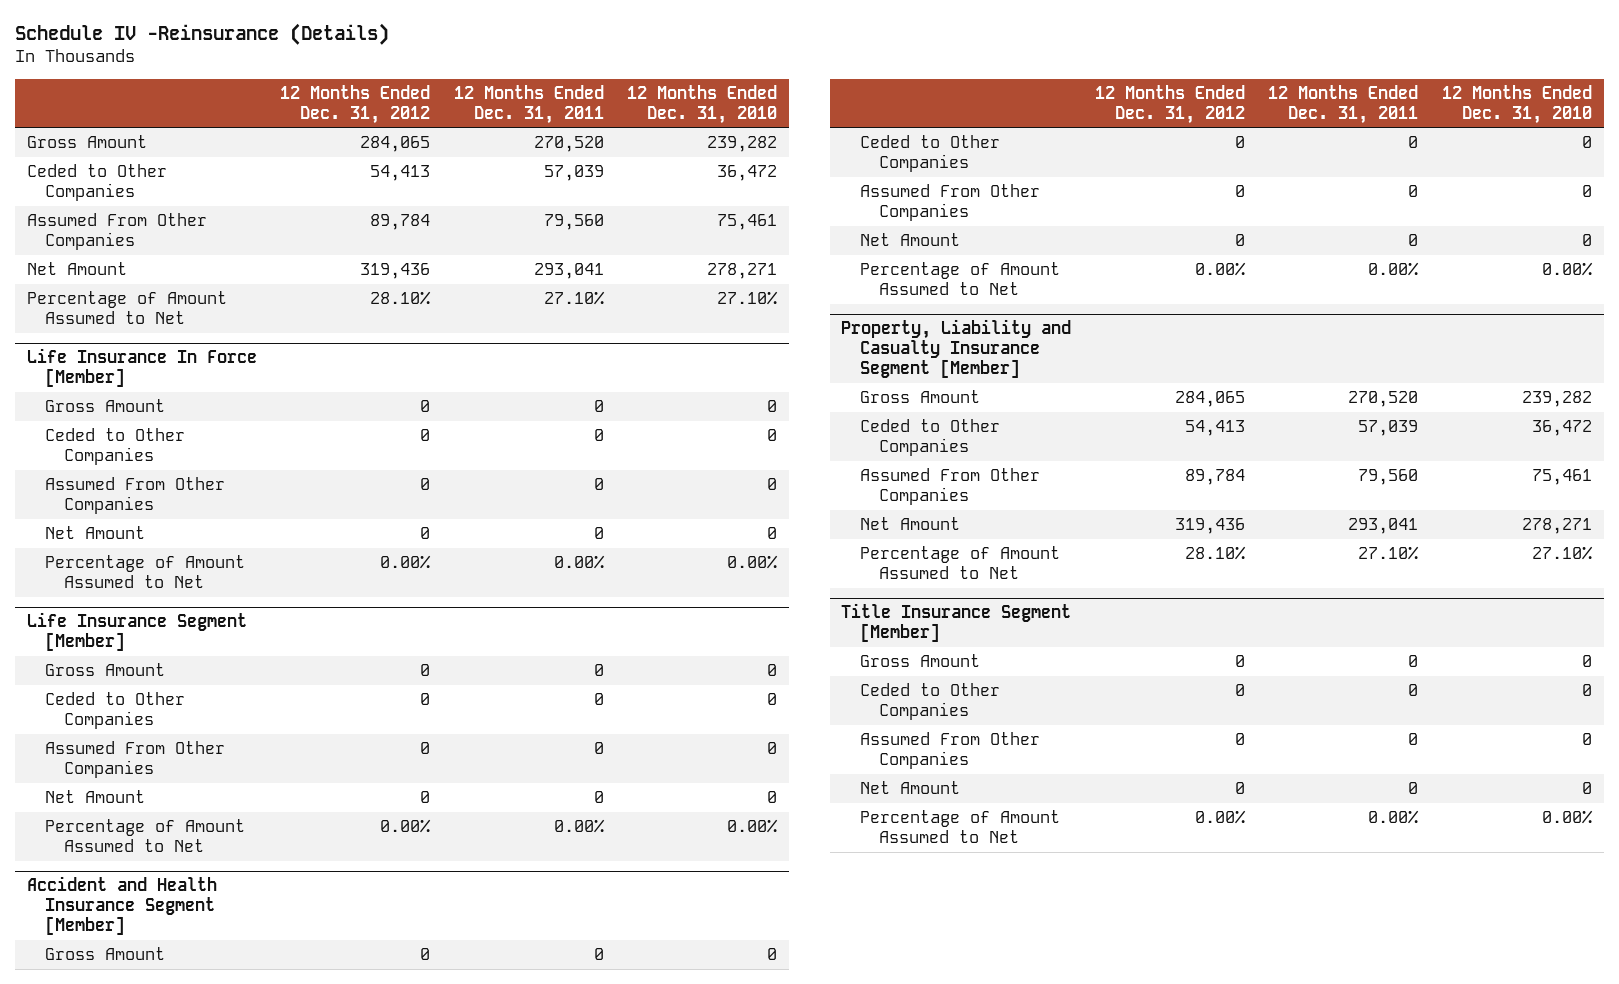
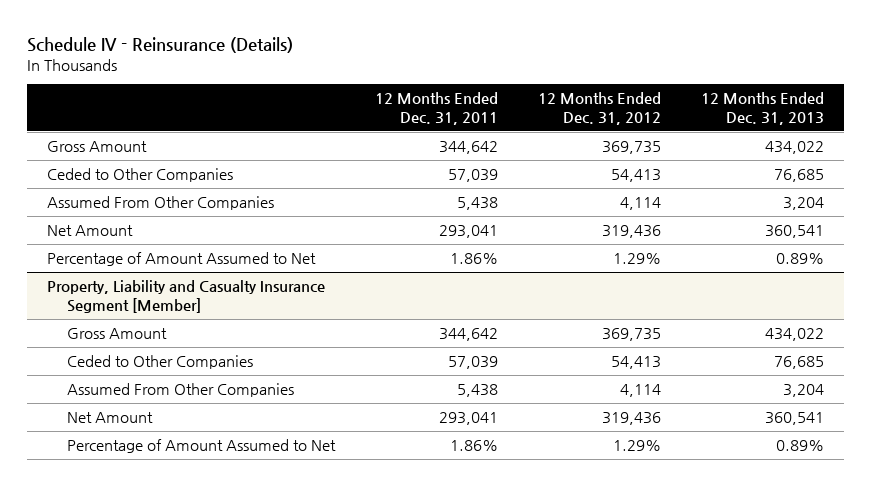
- Schedule IV -Reinsurance (Details)
+ Schedule IV - Reinsurance (Details)
- | 12 Months Ended Dec. 31, 2012 | 12 Months Ended Dec. 31, 2011 | 12 Months Ended Dec. 31, 2010
+ | 12 Months Ended Dec. 31, 2011 | 12 Months Ended Dec. 31, 2012 | 12 Months Ended Dec. 31, 2013
- Gross Amount | 284,065 | 270,520 | 239,282
+ Gross Amount | 344,642 | 369,735 | 434,022
- Assumed From Other Companies | 89,784 | 79,560 | 75,461
+ Assumed From Other Companies | 5,438 | 4,114 | 3,204
- Percentage of Amount Assumed to Net | 28.10% | 27.10% | 27.10%
- Life Insurance In Force [Member]
- Gross Amount | 0 | 0 | 0
- Ceded to Other Companies | 0 | 0 | 0
- Assumed From Other Companies | 0 | 0 | 0
- Net Amount | 0 | 0 | 0
- Percentage of Amount Assumed to Net | 0.00% | 0.00% | 0.00%
- Life Insurance Segment [Member]
- Gross Amount | 0 | 0 | 0
- Ceded to Other Companies | 0 | 0 | 0
- Assumed From Other Companies | 0 | 0 | 0
- Net Amount | 0 | 0 | 0
- Percentage of Amount Assumed to Net | 0.00% | 0.00% | 0.00%
- Accident and Health Insurance Segment [Member]
- Gross Amount | 0 | 0 | 0
- Ceded to Other Companies | 0 | 0 | 0
- Assumed From Other Companies | 0 | 0 | 0
- Net Amount | 0 | 0 | 0
- Percentage of Amount Assumed to Net | 0.00% | 0.00% | 0.00%
+ Percentage of Amount Assumed to Net | 1.86% | 1.29% | 0.89%
@ Property, Liability and Casualty Insurance Segment [Member]
- Gross Amount | 284,065 | 270,520 | 239,282
+ Gross Amount | 344,642 | 369,735 | 434,022
- Assumed From Other Companies | 89,784 | 79,560 | 75,461
+ Assumed From Other Companies | 5,438 | 4,114 | 3,204
- Percentage of Amount Assumed to Net | 28.10% | 27.10% | 27.10%
- Title Insurance Segment [Member]
- Gross Amount | 0 | 0 | 0
- Ceded to Other Companies | 0 | 0 | 0
- Assumed From Other Companies | 0 | 0 | 0
- Net Amount | 0 | 0 | 0
- Percentage of Amount Assumed to Net | 0.00% | 0.00% | 0.00%
@ Property, Liability and Casualty Insurance Segment [Member]
+ Percentage of Amount Assumed to Net | 1.86% | 1.29% | 0.89%

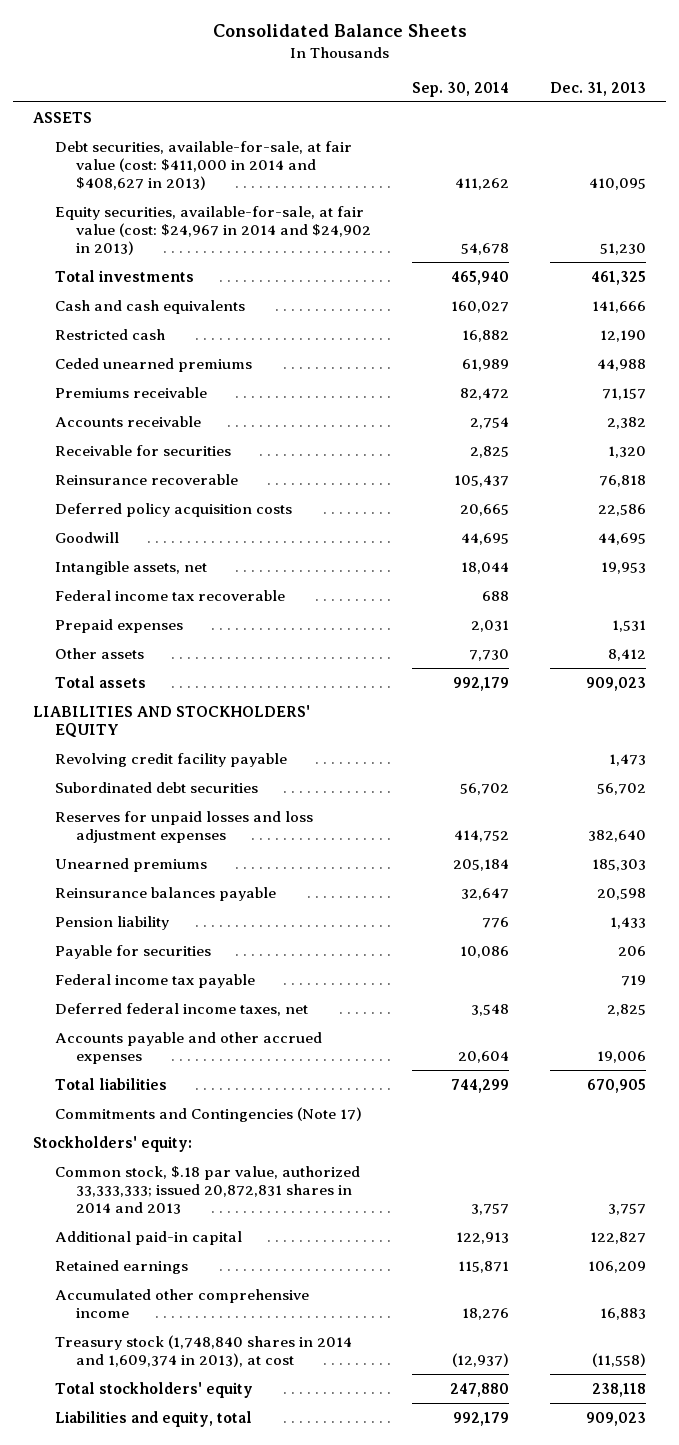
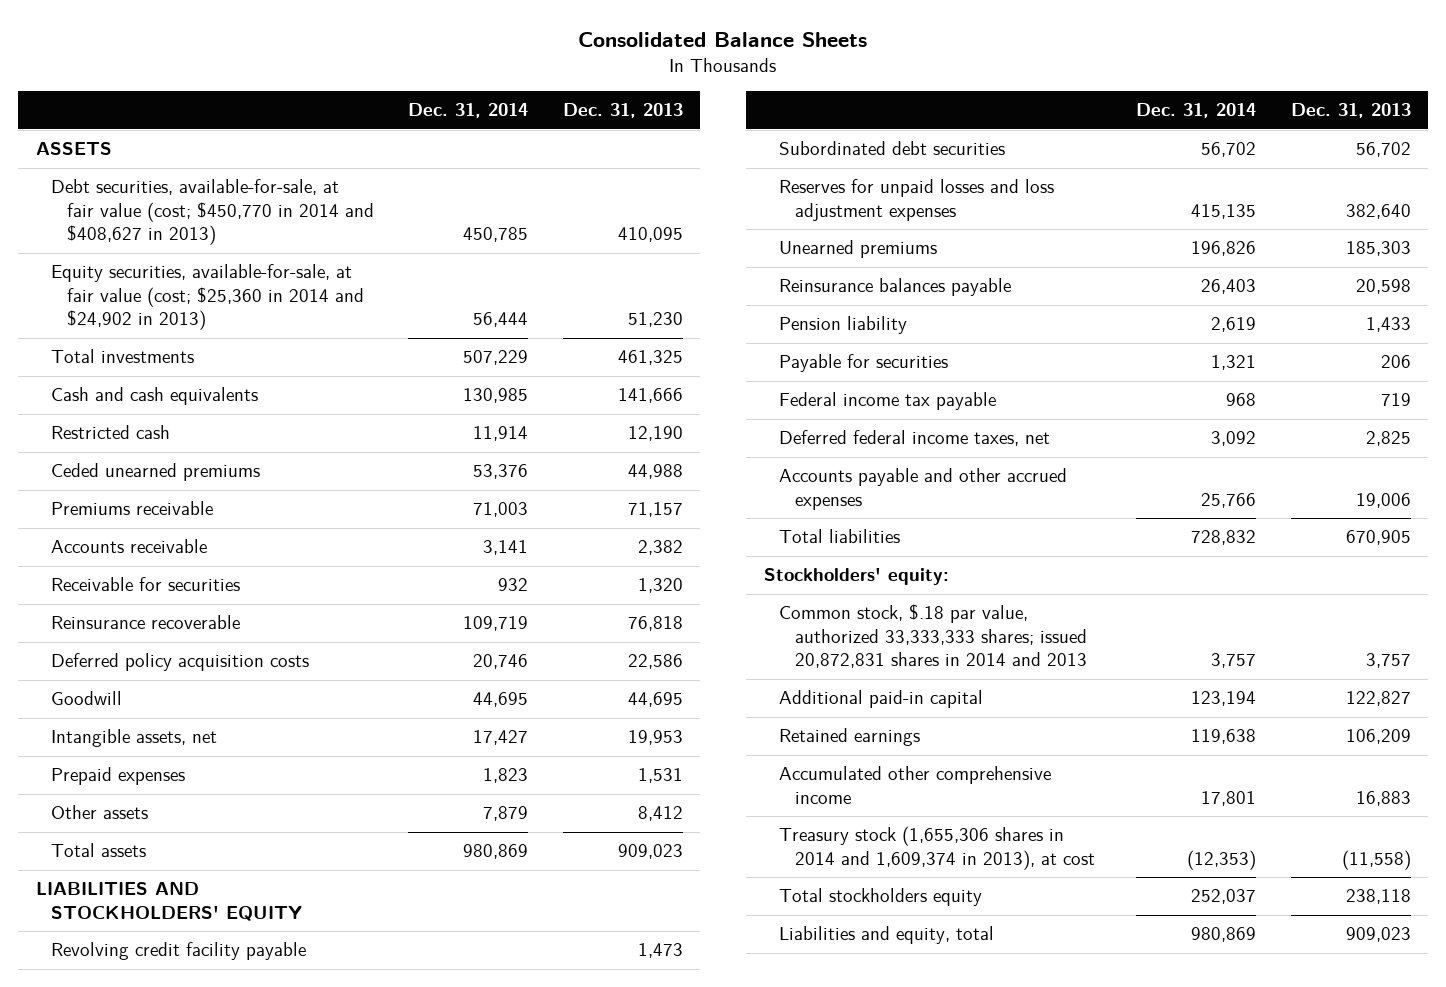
- | Sep. 30, 2014 | Dec. 31, 2013
+ | Dec. 31, 2014 | Dec. 31, 2013
- Debt securities, available-for-sale, at fair value (cost: $411,000 in 2014 and $408,627 in 2013) | 411,262 | 410,095
- Equity securities, available-for-sale, at fair value (cost: $24,967 in 2014 and $24,902 in 2013) | 54,678 | 51,230
+ Debt securities, available-for-sale, at fair value (cost; $450,770 in 2014 and $408,627 in 2013) | 450,785 | 410,095
+ Equity securities, available-for-sale, at fair value (cost; $25,360 in 2014 and $24,902 in 2013) | 56,444 | 51,230
- Federal income tax recoverable | 688 |
- Commitments and Contingencies (Note 17)
- Common stock, $.18 par value, authorized 33,333,333; issued 20,872,831 shares in 2014 and 2013 | 3,757 | 3,757
+ Common stock, $.18 par value, authorized 33,333,333 shares; issued 20,872,831 shares in 2014 and 2013 | 3,757 | 3,757
- Treasury stock (1,748,840 shares in 2014 and 1,609,374 in 2013), at cost | (12,937) | (11,558)
- Total stockholders' equity | 247,880 | 238,118
+ Treasury stock (1,655,306 shares in 2014 and 1,609,374 in 2013), at cost | (12,353) | (11,558)
+ Total stockholders equity | 252,037 | 238,118

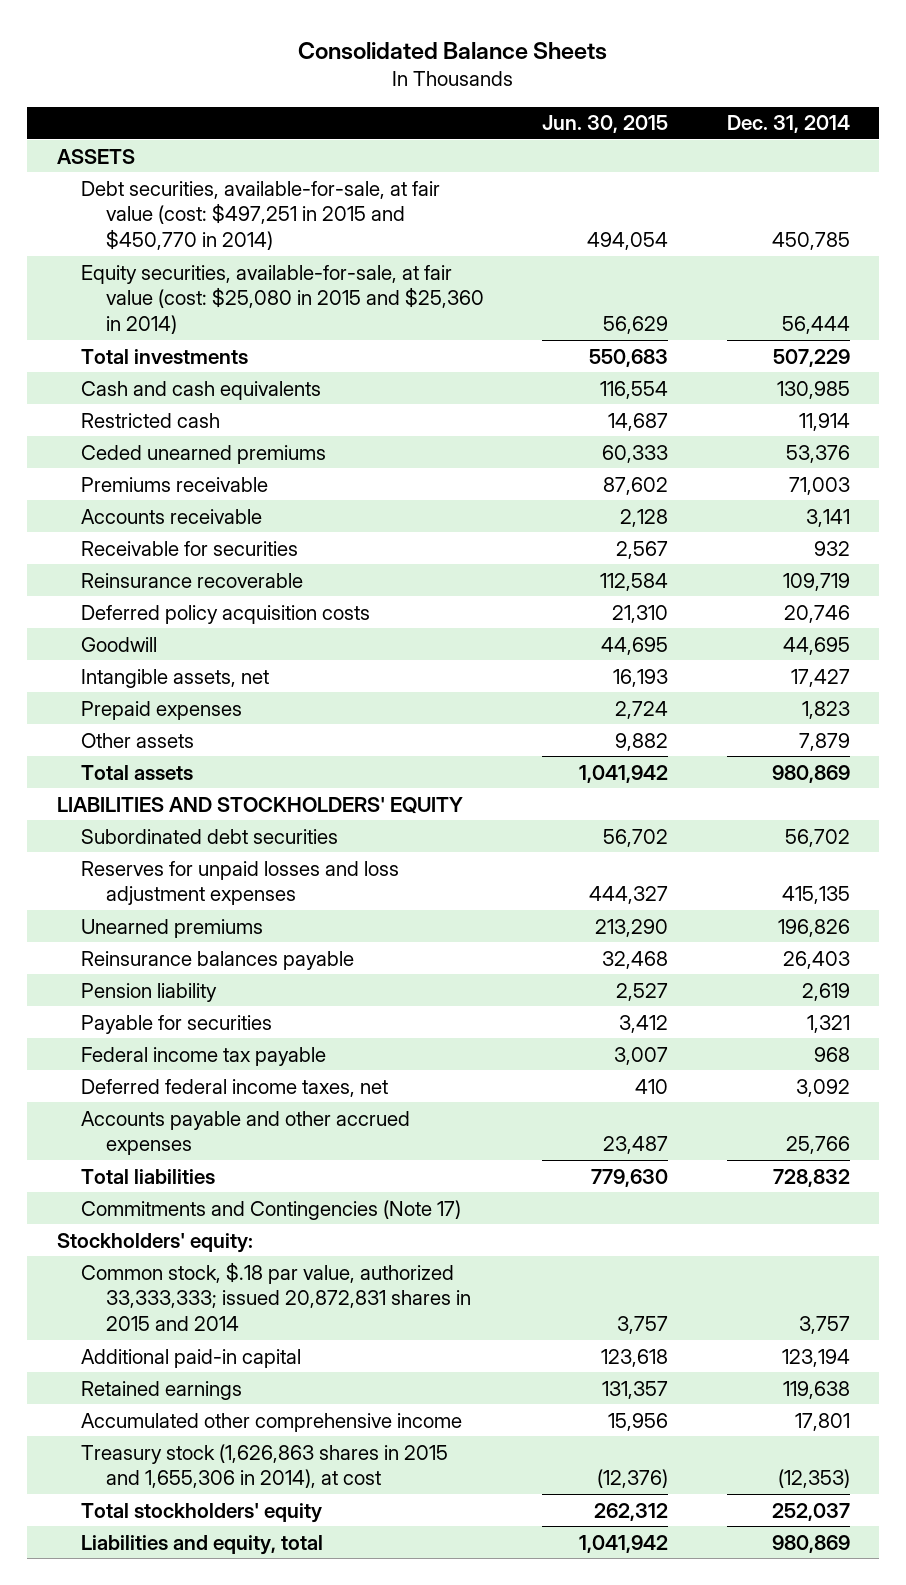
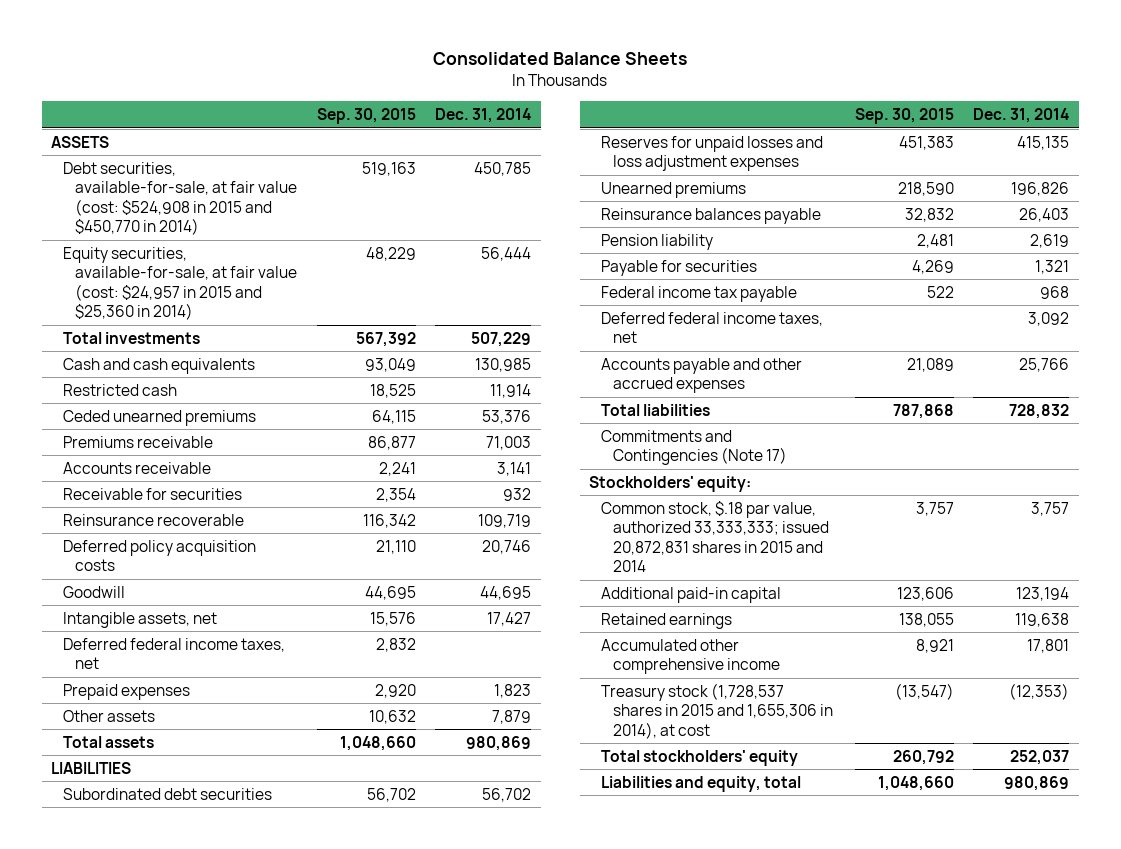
- | Jun. 30, 2015 | Dec. 31, 2014
+ | Sep. 30, 2015 | Dec. 31, 2014
- Debt securities, available-for-sale, at fair value (cost: $497,251 in 2015 and $450,770 in 2014) | 494,054 | 450,785
- Equity securities, available-for-sale, at fair value (cost: $25,080 in 2015 and $25,360 in 2014) | 56,629 | 56,444
+ Debt securities, available-for-sale, at fair value (cost: $524,908 in 2015 and $450,770 in 2014) | 519,163 | 450,785
+ Equity securities, available-for-sale, at fair value (cost: $24,957 in 2015 and $25,360 in 2014) | 48,229 | 56,444
+ Deferred federal income taxes, net | 2,832 |
- LIABILITIES AND STOCKHOLDERS' EQUITY
+ LIABILITIES
- Treasury stock (1,626,863 shares in 2015 and 1,655,306 in 2014), at cost | (12,376) | (12,353)
+ Treasury stock (1,728,537 shares in 2015 and 1,655,306 in 2014), at cost | (13,547) | (12,353)

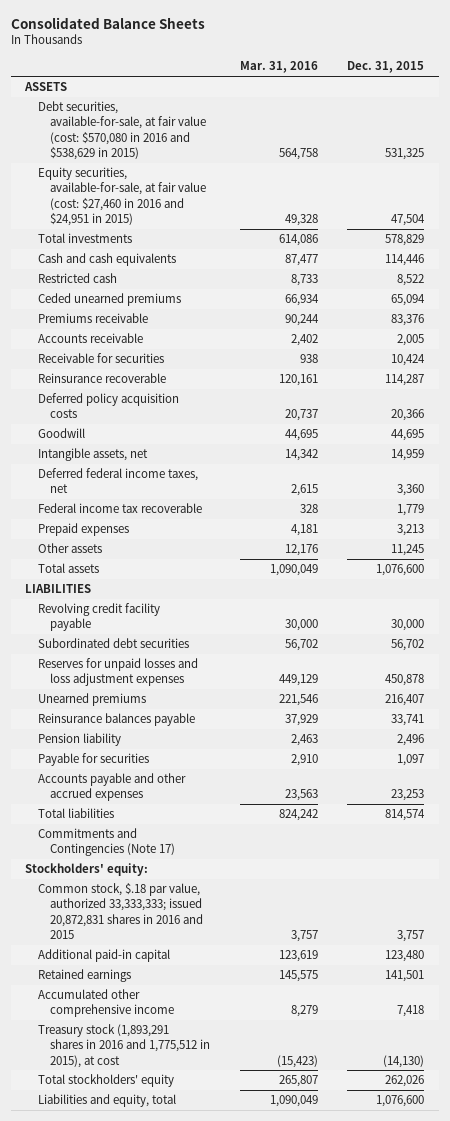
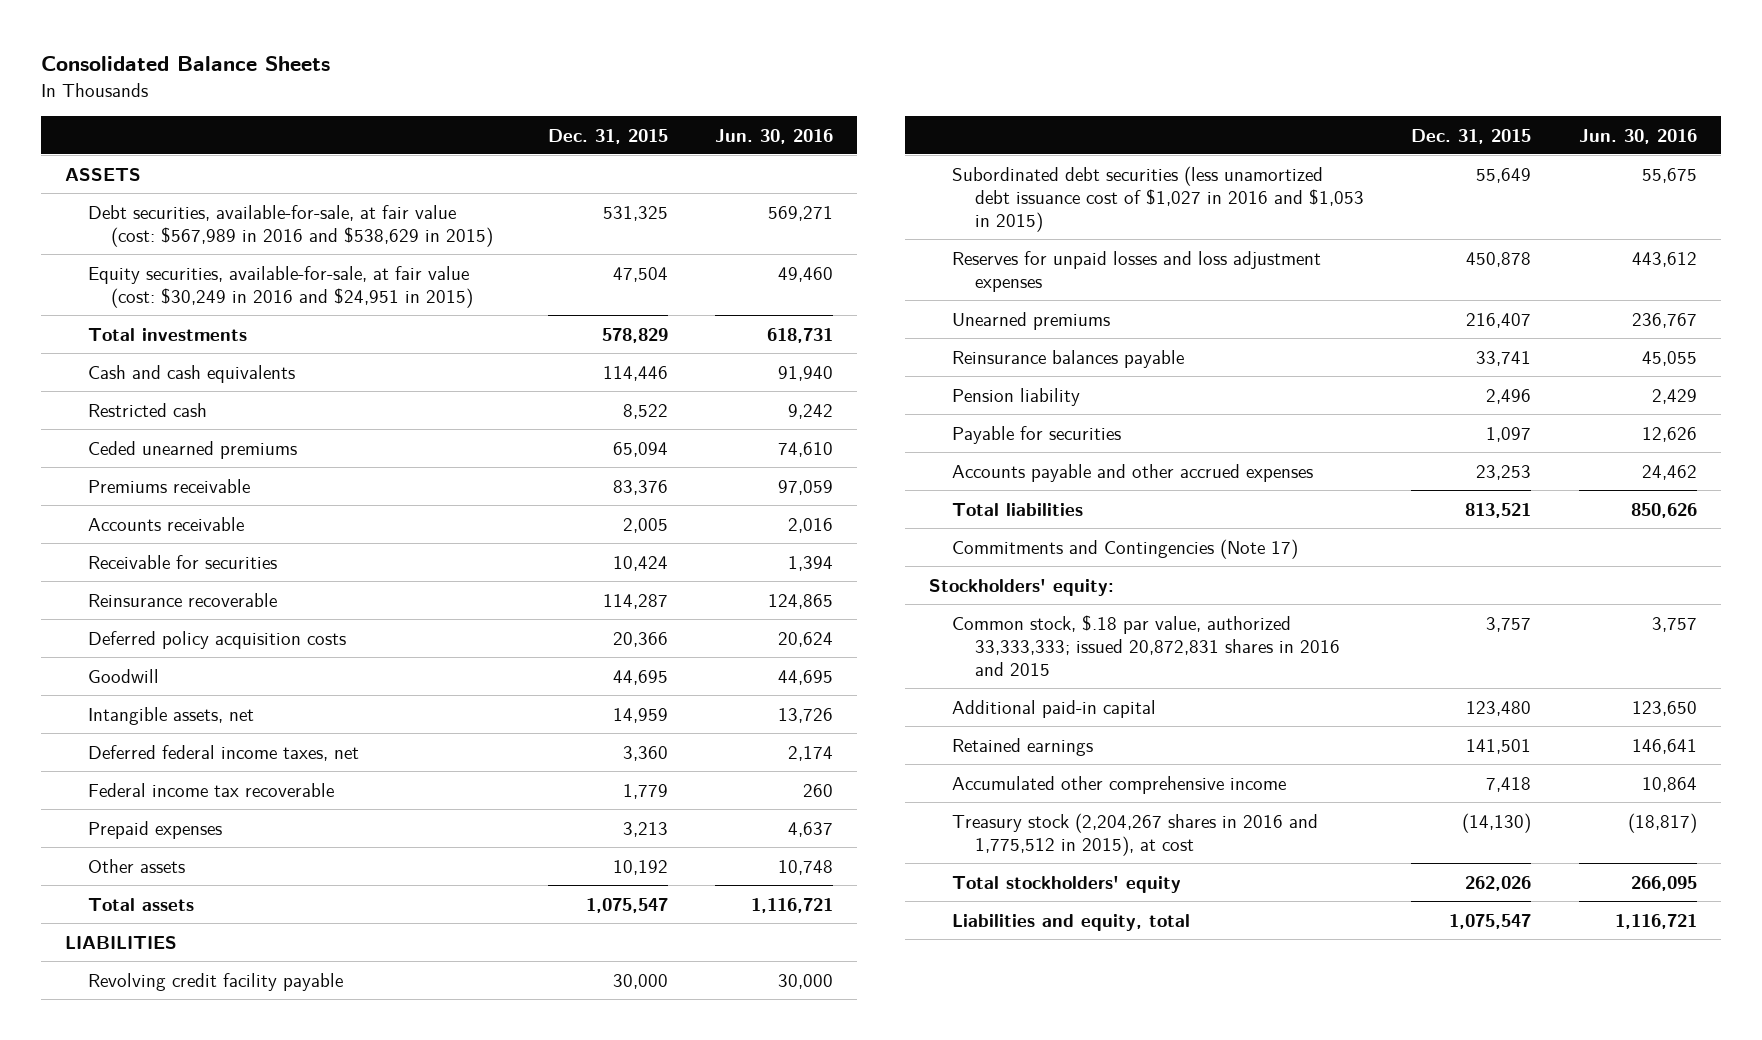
- | Mar. 31, 2016 | Dec. 31, 2015
+ | Dec. 31, 2015 | Jun. 30, 2016
- Debt securities, available-for-sale, at fair value (cost: $570,080 in 2016 and $538,629 in 2015) | 564,758 | 531,325
- Equity securities, available-for-sale, at fair value (cost: $27,460 in 2016 and $24,951 in 2015) | 49,328 | 47,504
+ Debt securities, available-for-sale, at fair value (cost: $567,989 in 2016 and $538,629 in 2015) | 531,325 | 569,271
+ Equity securities, available-for-sale, at fair value (cost: $30,249 in 2016 and $24,951 in 2015) | 47,504 | 49,460
- Other assets | 12,176 | 11,245
- Total assets | 1,090,049 | 1,076,600
+ Other assets | 10,192 | 10,748
+ Total assets | 1,075,547 | 1,116,721
- Subordinated debt securities | 56,702 | 56,702
+ Subordinated debt securities (less unamortized debt issuance cost of $1,027 in 2016 and $1,053 in 2015) | 55,649 | 55,675
- Total liabilities | 824,242 | 814,574
+ Total liabilities | 813,521 | 850,626
- Treasury stock (1,893,291 shares in 2016 and 1,775,512 in 2015), at cost | (15,423) | (14,130)
+ Treasury stock (2,204,267 shares in 2016 and 1,775,512 in 2015), at cost | (14,130) | (18,817)
- Liabilities and equity, total | 1,090,049 | 1,076,600
+ Liabilities and equity, total | 1,075,547 | 1,116,721

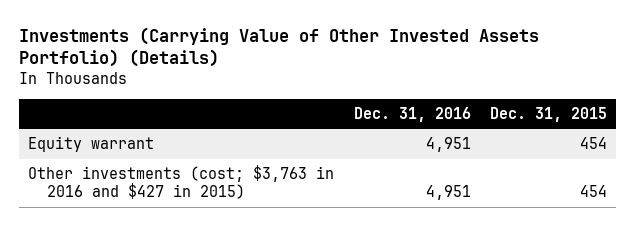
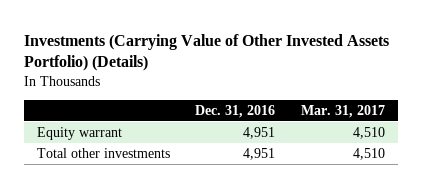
- | Dec. 31, 2016 | Dec. 31, 2015
+ | Dec. 31, 2016 | Mar. 31, 2017
- Other investments (cost; $3,763 in 2016 and $427 in 2015) | 4,951 | 454
+ Total other investments | 4,951 | 4,510

